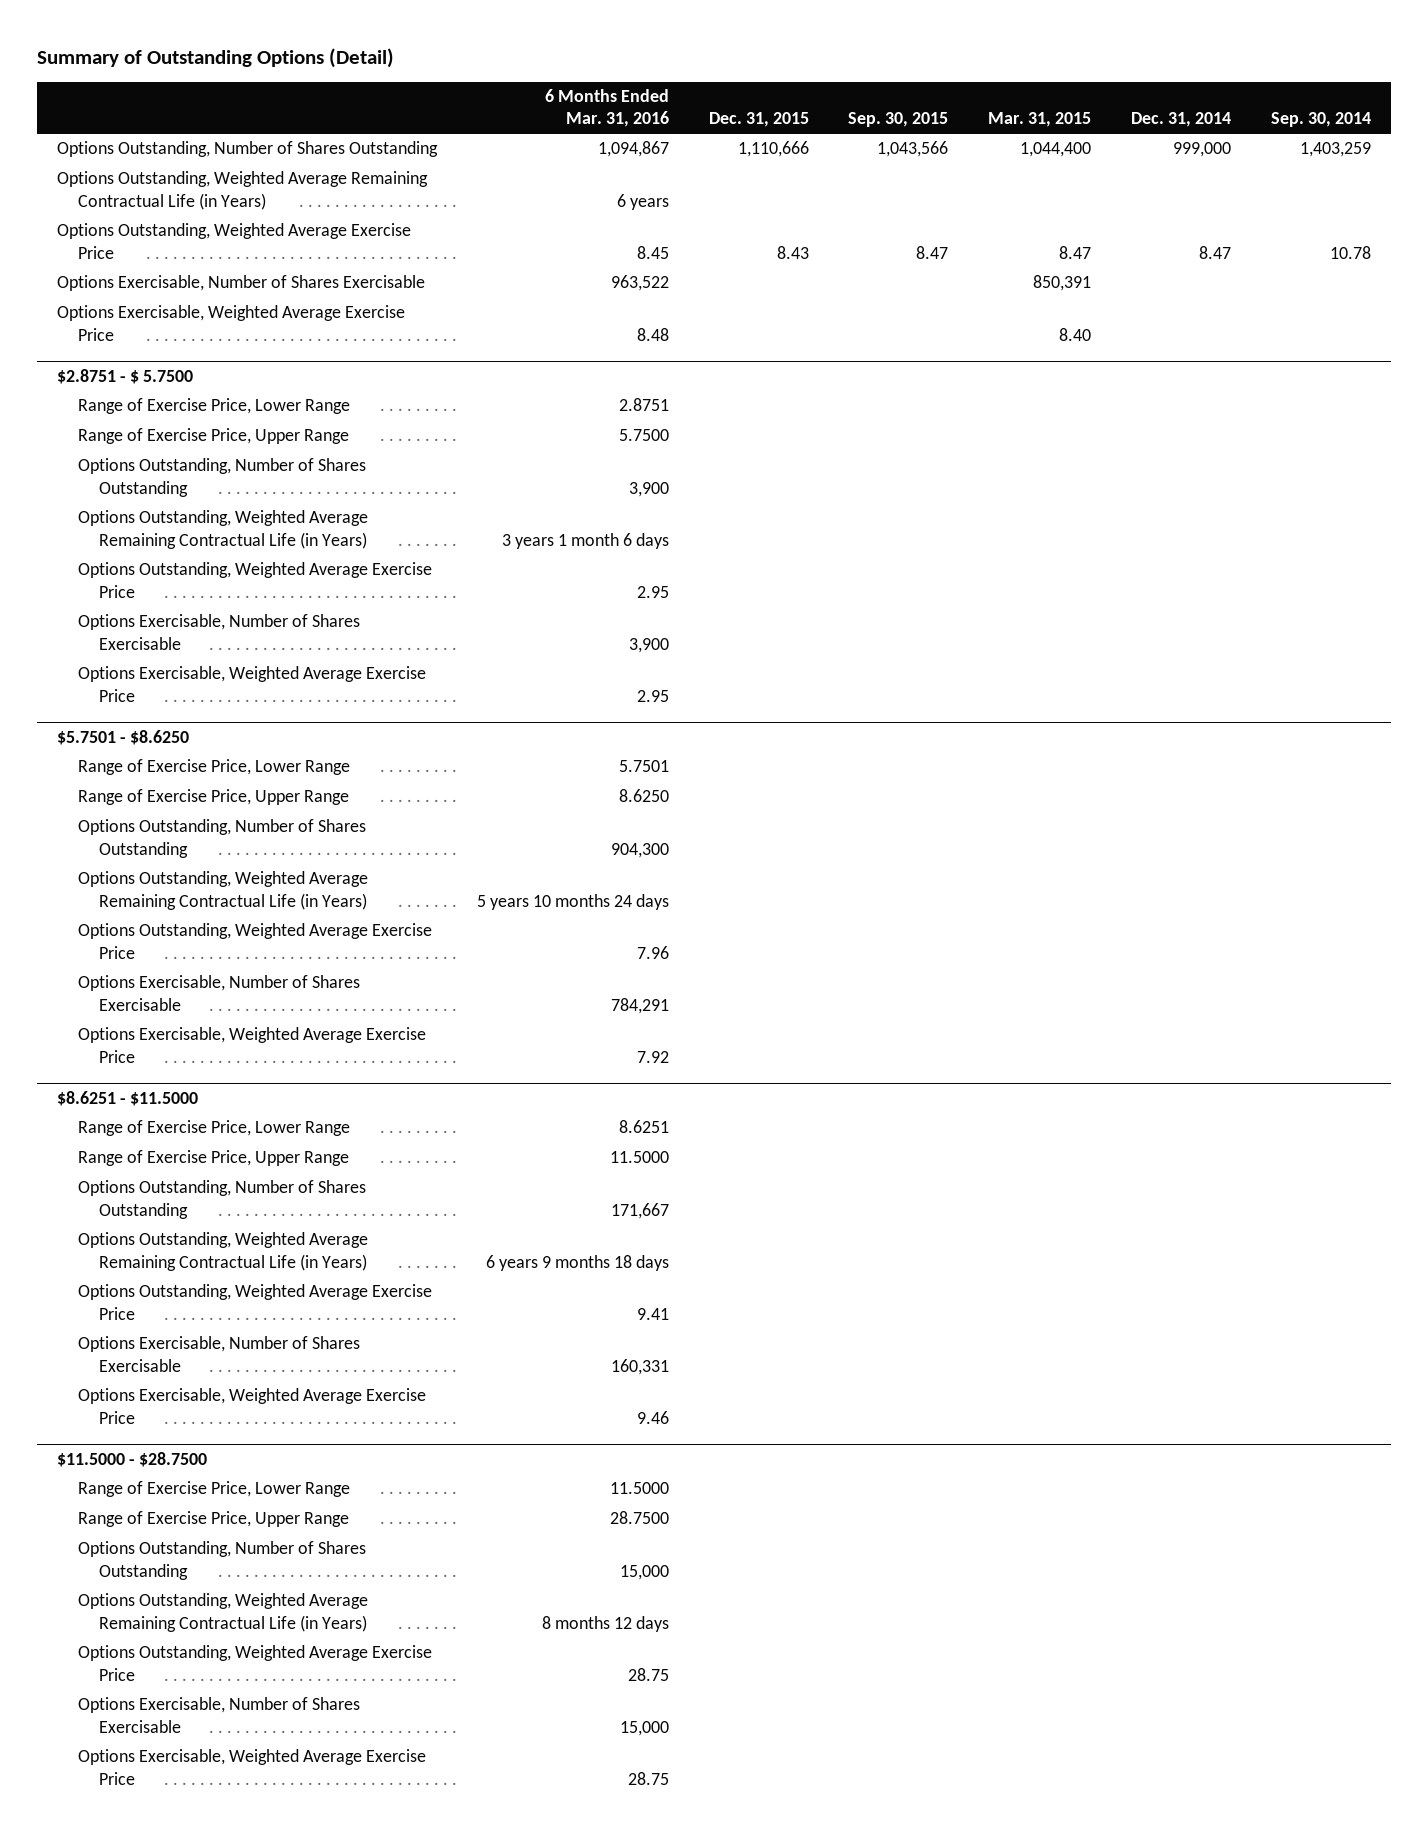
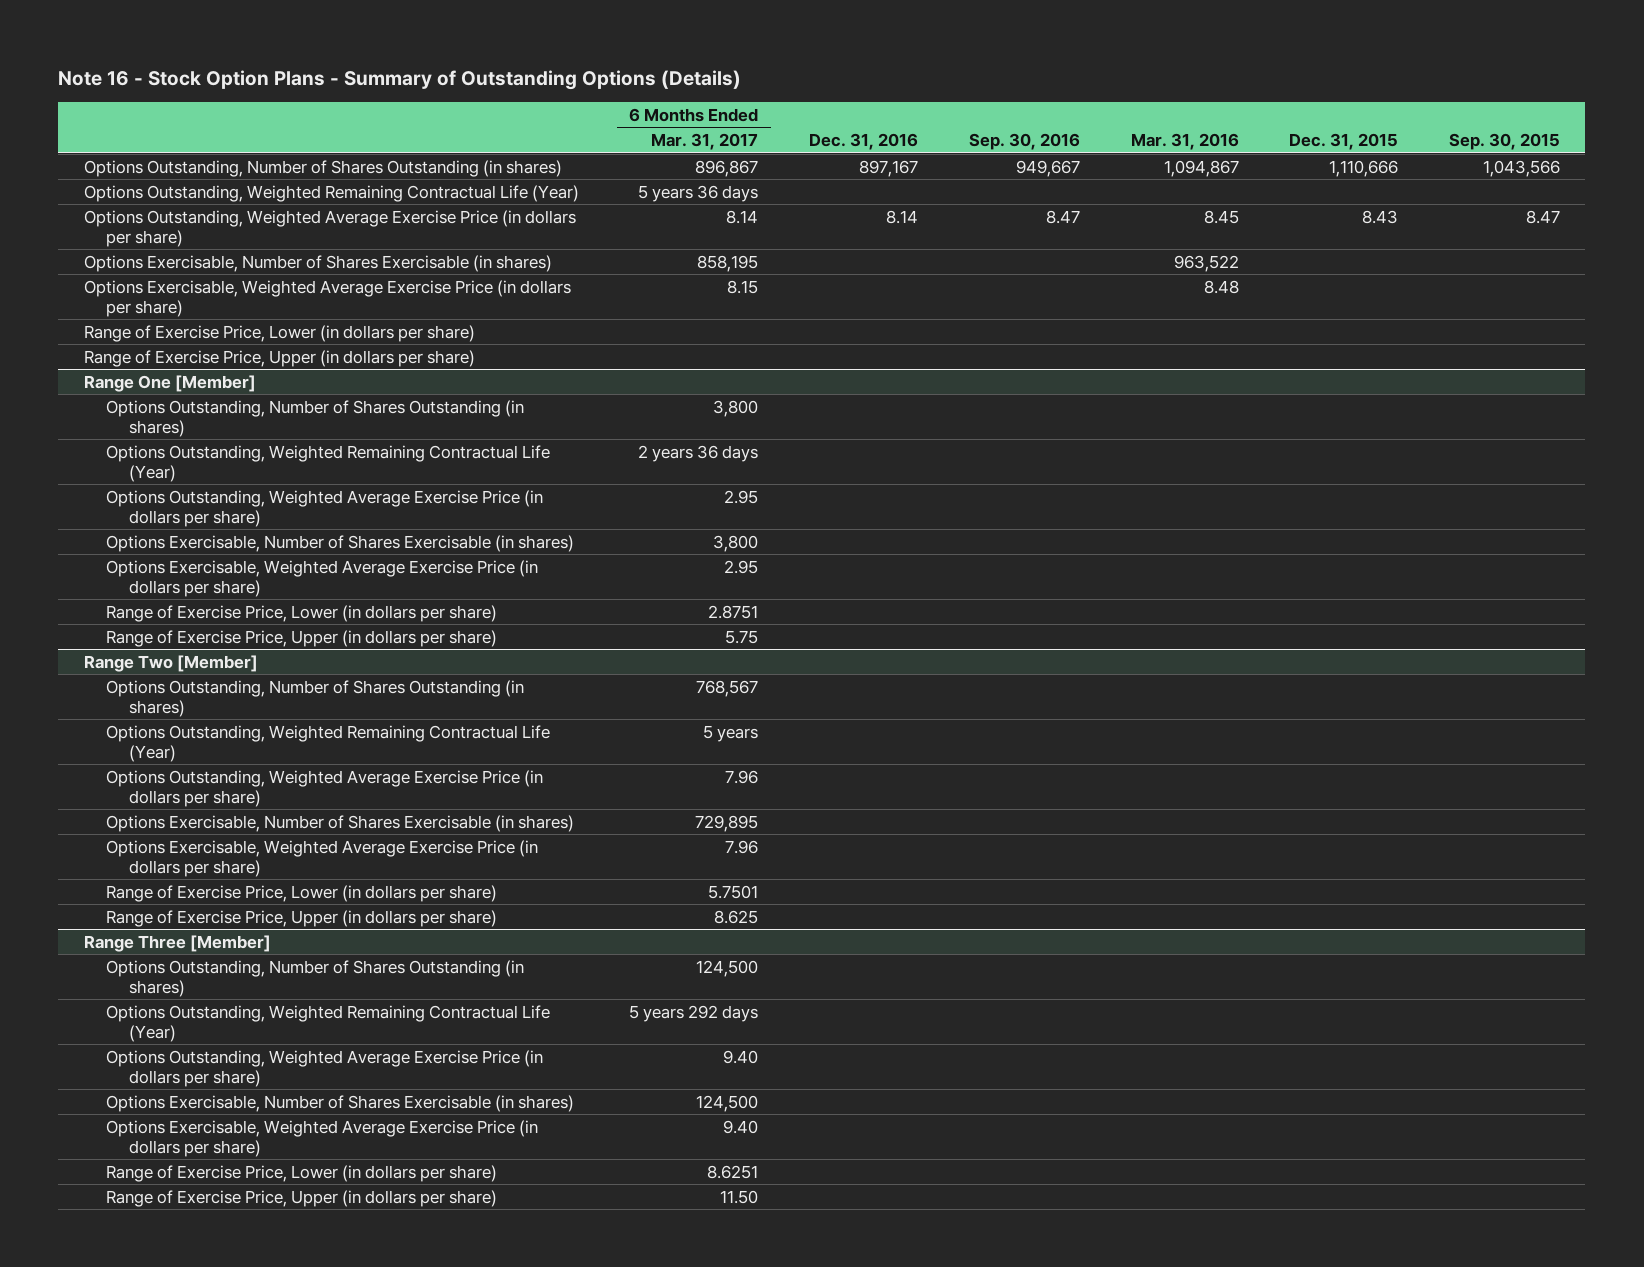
- Summary of Outstanding Options (Detail)
+ Note 16 - Stock Option Plans - Summary of Outstanding Options (Details)
- | 6 Months Ended Mar. 31, 2016 | Dec. 31, 2015 | Sep. 30, 2015 | Mar. 31, 2015 | Dec. 31, 2014 | Sep. 30, 2014
+ | 6 Months Ended Mar. 31, 2017 | Dec. 31, 2016 | Sep. 30, 2016 | Mar. 31, 2016 | Dec. 31, 2015 | Sep. 30, 2015
- Options Outstanding, Number of Shares Outstanding | 1,094,867 | 1,110,666 | 1,043,566 | 1,044,400 | 999,000 | 1,403,259
- Options Outstanding, Weighted Average Remaining Contractual Life (in Years) | 6 years | | | | |
- Options Outstanding, Weighted Average Exercise Price | 8.45 | 8.43 | 8.47 | 8.47 | 8.47 | 10.78
- Options Exercisable, Number of Shares Exercisable | 963,522 | | | 850,391 | |
- Options Exercisable, Weighted Average Exercise Price | 8.48 | | | 8.40 | |
- $2.8751 - $ 5.7500
- Range of Exercise Price, Lower Range | 2.8751 | | | | |
- Range of Exercise Price, Upper Range | 5.7500 | | | | |
- Options Outstanding, Number of Shares Outstanding | 3,900 | | | | |
- Options Outstanding, Weighted Average Remaining Contractual Life (in Years) | 3 years 1 month 6 days | | | | |
- Options Outstanding, Weighted Average Exercise Price | 2.95 | | | | |
- Options Exercisable, Number of Shares Exercisable | 3,900 | | | | |
- Options Exercisable, Weighted Average Exercise Price | 2.95 | | | | |
- $5.7501 - $8.6250
- Range of Exercise Price, Lower Range | 5.7501 | | | | |
- Range of Exercise Price, Upper Range | 8.6250 | | | | |
- Options Outstanding, Number of Shares Outstanding | 904,300 | | | | |
- Options Outstanding, Weighted Average Remaining Contractual Life (in Years) | 5 years 10 months 24 days | | | | |
- Options Outstanding, Weighted Average Exercise Price | 7.96 | | | | |
- Options Exercisable, Number of Shares Exercisable | 784,291 | | | | |
- Options Exercisable, Weighted Average Exercise Price | 7.92 | | | | |
- $8.6251 - $11.5000
- Range of Exercise Price, Lower Range | 8.6251 | | | | |
- Range of Exercise Price, Upper Range | 11.5000 | | | | |
- Options Outstanding, Number of Shares Outstanding | 171,667 | | | | |
- Options Outstanding, Weighted Average Remaining Contractual Life (in Years) | 6 years 9 months 18 days | | | | |
- Options Outstanding, Weighted Average Exercise Price | 9.41 | | | | |
- Options Exercisable, Number of Shares Exercisable | 160,331 | | | | |
- Options Exercisable, Weighted Average Exercise Price | 9.46 | | | | |
- $11.5000 - $28.7500
- Range of Exercise Price, Lower Range | 11.5000 | | | | |
- Range of Exercise Price, Upper Range | 28.7500 | | | | |
- Options Outstanding, Number of Shares Outstanding | 15,000 | | | | |
- Options Outstanding, Weighted Average Remaining Contractual Life (in Years) | 8 months 12 days | | | | |
- Options Outstanding, Weighted Average Exercise Price | 28.75 | | | | |
- Options Exercisable, Number of Shares Exercisable | 15,000 | | | | |
- Options Exercisable, Weighted Average Exercise Price | 28.75 | | | | |
+ Options Outstanding, Number of Shares Outstanding (in shares) | 896,867 | 897,167 | 949,667 | 1,094,867 | 1,110,666 | 1,043,566
+ Options Outstanding, Weighted Remaining Contractual Life (Year) | 5 years 36 days | | | | |
+ Options Outstanding, Weighted Average Exercise Price (in dollars per share) | 8.14 | 8.14 | 8.47 | 8.45 | 8.43 | 8.47
+ Options Exercisable, Number of Shares Exercisable (in shares) | 858,195 | | | 963,522 | |
+ Options Exercisable, Weighted Average Exercise Price (in dollars per share) | 8.15 | | | 8.48 | |
+ Range of Exercise Price, Lower (in dollars per share)
+ Range of Exercise Price, Upper (in dollars per share)
+ Range One [Member]
+ Options Outstanding, Number of Shares Outstanding (in shares) | 3,800 | | | | |
+ Options Outstanding, Weighted Remaining Contractual Life (Year) | 2 years 36 days | | | | |
+ Options Outstanding, Weighted Average Exercise Price (in dollars per share) | 2.95 | | | | |
+ Options Exercisable, Number of Shares Exercisable (in shares) | 3,800 | | | | |
+ Options Exercisable, Weighted Average Exercise Price (in dollars per share) | 2.95 | | | | |
+ Range of Exercise Price, Lower (in dollars per share) | 2.8751 | | | | |
+ Range of Exercise Price, Upper (in dollars per share) | 5.75 | | | | |
+ Range Two [Member]
+ Options Outstanding, Number of Shares Outstanding (in shares) | 768,567 | | | | |
+ Options Outstanding, Weighted Remaining Contractual Life (Year) | 5 years | | | | |
+ Options Outstanding, Weighted Average Exercise Price (in dollars per share) | 7.96 | | | | |
+ Options Exercisable, Number of Shares Exercisable (in shares) | 729,895 | | | | |
+ Options Exercisable, Weighted Average Exercise Price (in dollars per share) | 7.96 | | | | |
+ Range of Exercise Price, Lower (in dollars per share) | 5.7501 | | | | |
+ Range of Exercise Price, Upper (in dollars per share) | 8.625 | | | | |
+ Range Three [Member]
+ Options Outstanding, Number of Shares Outstanding (in shares) | 124,500 | | | | |
+ Options Outstanding, Weighted Remaining Contractual Life (Year) | 5 years 292 days | | | | |
+ Options Outstanding, Weighted Average Exercise Price (in dollars per share) | 9.40 | | | | |
+ Options Exercisable, Number of Shares Exercisable (in shares) | 124,500 | | | | |
+ Options Exercisable, Weighted Average Exercise Price (in dollars per share) | 9.40 | | | | |
+ Range of Exercise Price, Lower (in dollars per share) | 8.6251 | | | | |
+ Range of Exercise Price, Upper (in dollars per share) | 11.50 | | | | |

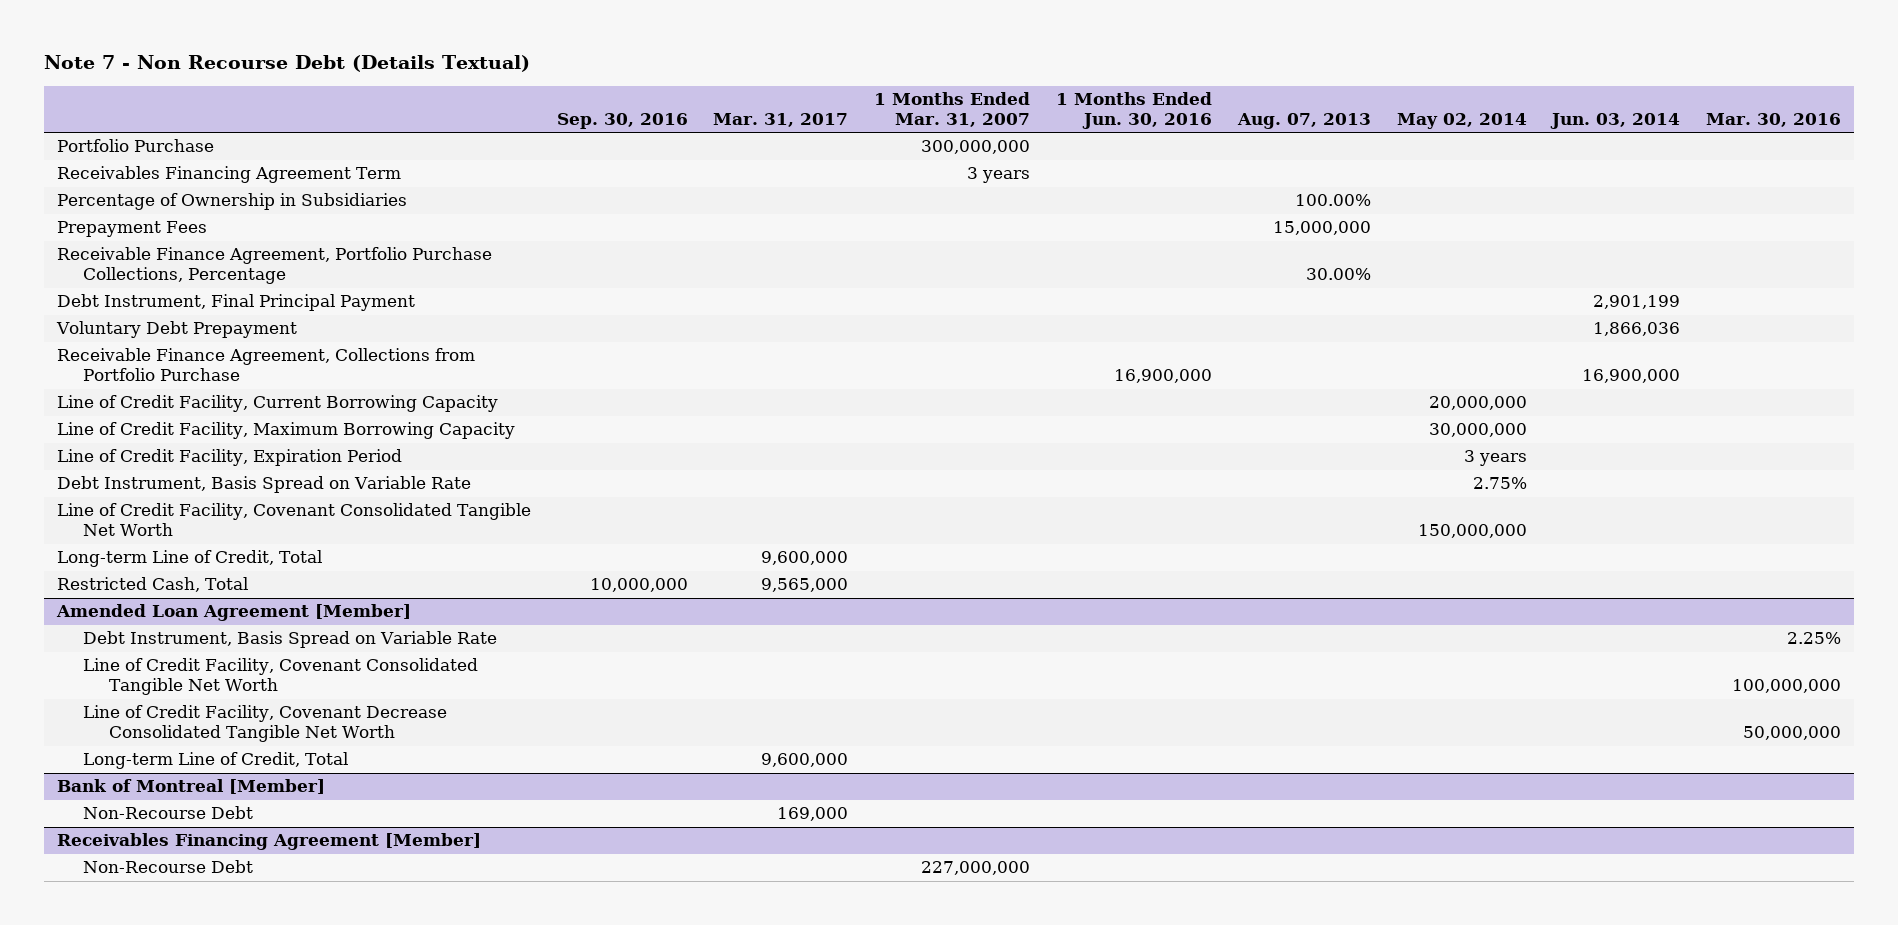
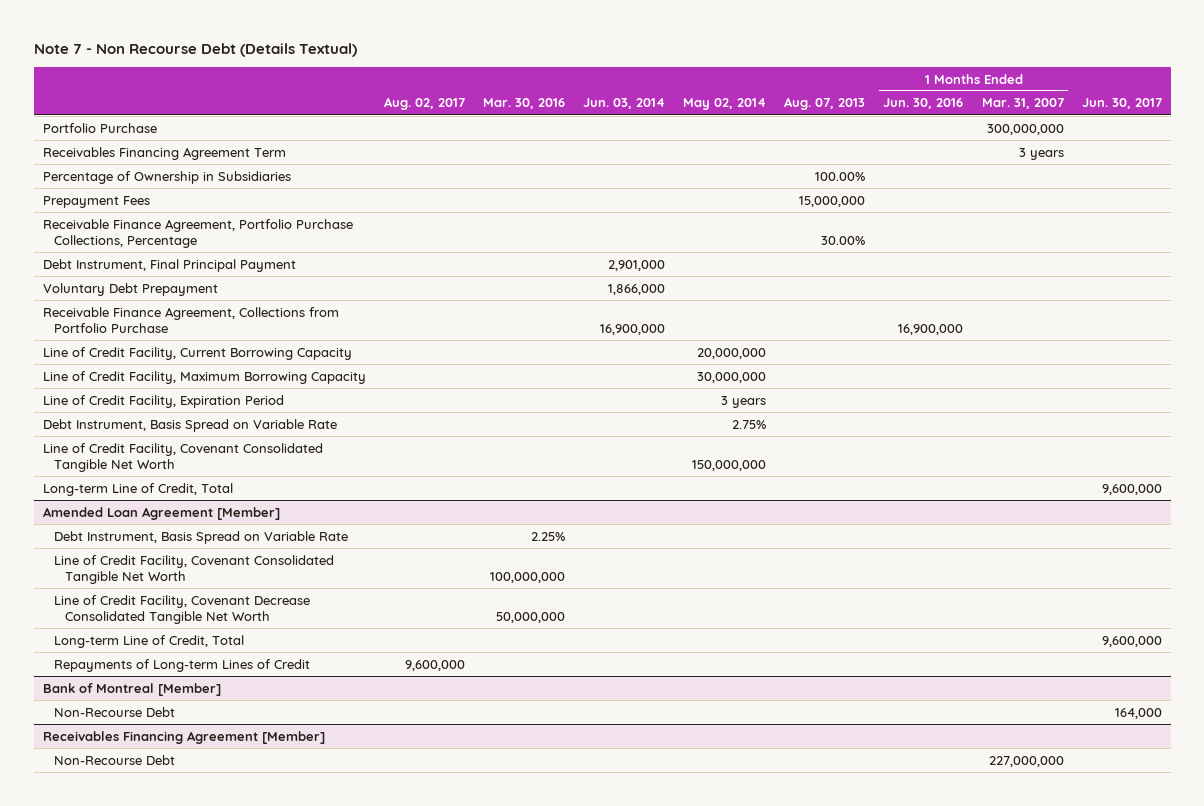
- | Sep. 30, 2016 | Mar. 31, 2017 | 1 Months Ended Mar. 31, 2007 | 1 Months Ended Jun. 30, 2016 | Aug. 07, 2013 | May 02, 2014 | Jun. 03, 2014 | Mar. 30, 2016
+ | Aug. 02, 2017 | Mar. 30, 2016 | Jun. 03, 2014 | May 02, 2014 | Aug. 07, 2013 | 1 Months Ended Jun. 30, 2016 | 1 Months Ended Mar. 31, 2007 | Jun. 30, 2017
- Debt Instrument, Final Principal Payment | | | | | | | 2,901,199 |
- Voluntary Debt Prepayment | | | | | | | 1,866,036 |
+ Debt Instrument, Final Principal Payment | | | 2,901,000 | | | | |
+ Voluntary Debt Prepayment | | | 1,866,000 | | | | |
- Restricted Cash, Total | 10,000,000 | 9,565,000 | | | | | |
@ Amended Loan Agreement [Member]
+ Repayments of Long-term Lines of Credit | 9,600,000 | | | | | | |

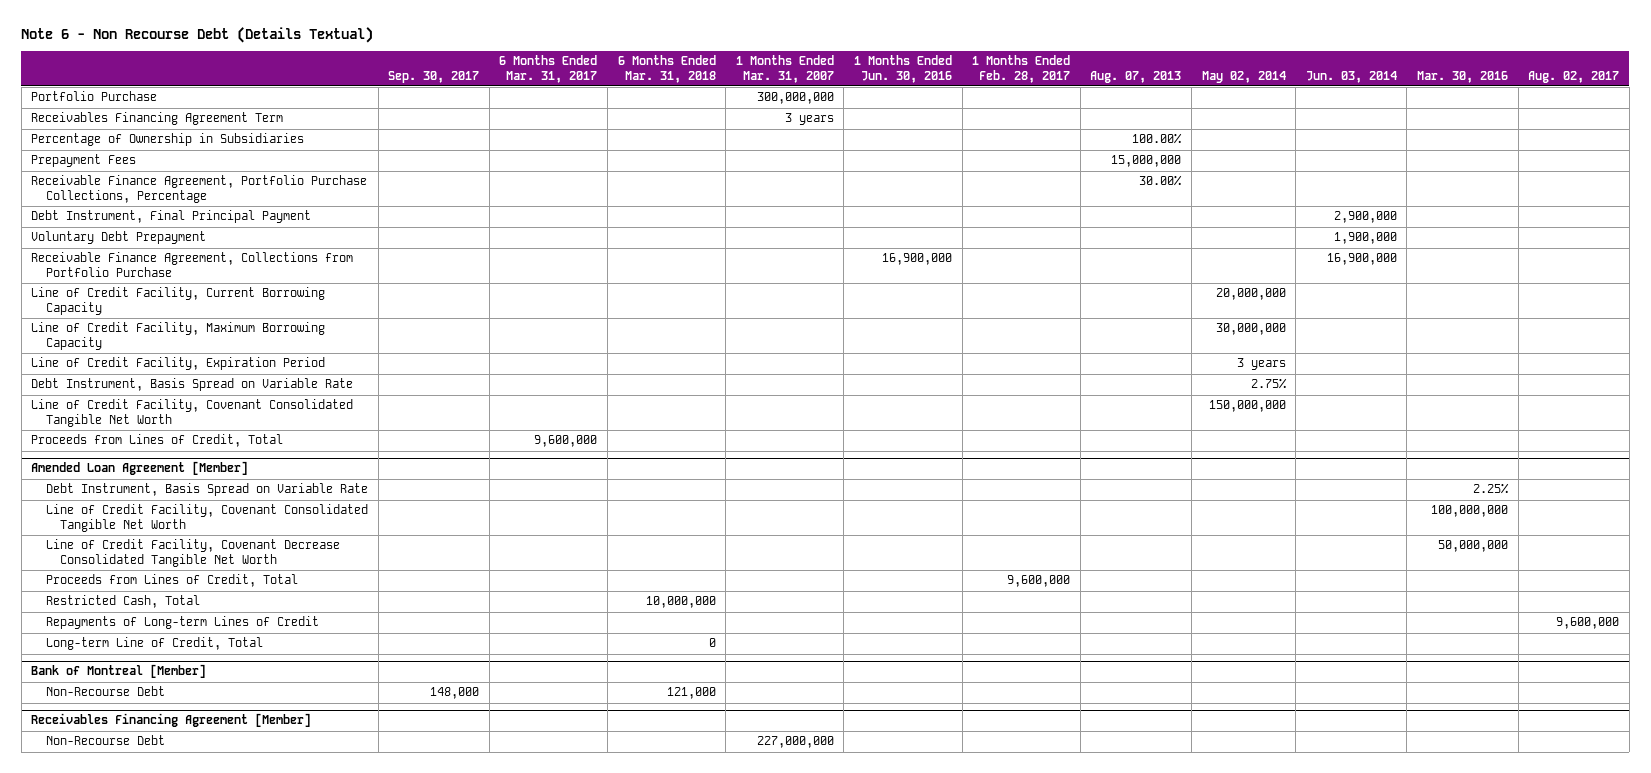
- Note 7 - Non Recourse Debt (Details Textual)
+ Note 6 - Non Recourse Debt (Details Textual)
- | Aug. 02, 2017 | Mar. 30, 2016 | Jun. 03, 2014 | May 02, 2014 | Aug. 07, 2013 | 1 Months Ended Jun. 30, 2016 | 1 Months Ended Mar. 31, 2007 | Jun. 30, 2017
+ | Sep. 30, 2017 | 6 Months Ended Mar. 31, 2017 | 6 Months Ended Mar. 31, 2018 | 1 Months Ended Mar. 31, 2007 | 1 Months Ended Jun. 30, 2016 | 1 Months Ended Feb. 28, 2017 | Aug. 07, 2013 | May 02, 2014 | Jun. 03, 2014 | Mar. 30, 2016 | Aug. 02, 2017
- Debt Instrument, Final Principal Payment | | | 2,901,000 | | | | |
- Voluntary Debt Prepayment | | | 1,866,000 | | | | |
+ Debt Instrument, Final Principal Payment | | | | | | | | | 2,900,000 | |
+ Voluntary Debt Prepayment | | | | | | | | | 1,900,000 | |
- Long-term Line of Credit, Total | | | | | | | | 9,600,000
+ Proceeds from Lines of Credit, Total | | 9,600,000 | | | | | | | | |
@ Amended Loan Agreement [Member]
+ Proceeds from Lines of Credit, Total | | | | | | 9,600,000 | | | | |
+ Restricted Cash, Total | | | 10,000,000 | | | | | | | |
moved down: Long-term Line of Credit, Total | | | 0 | | | | | | | |

